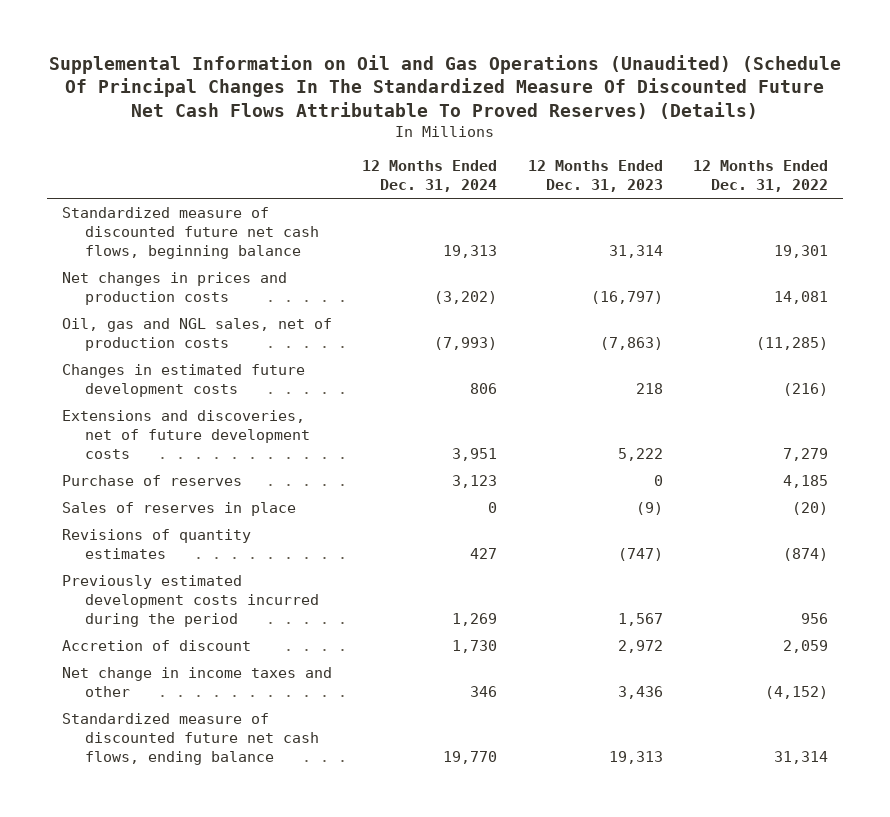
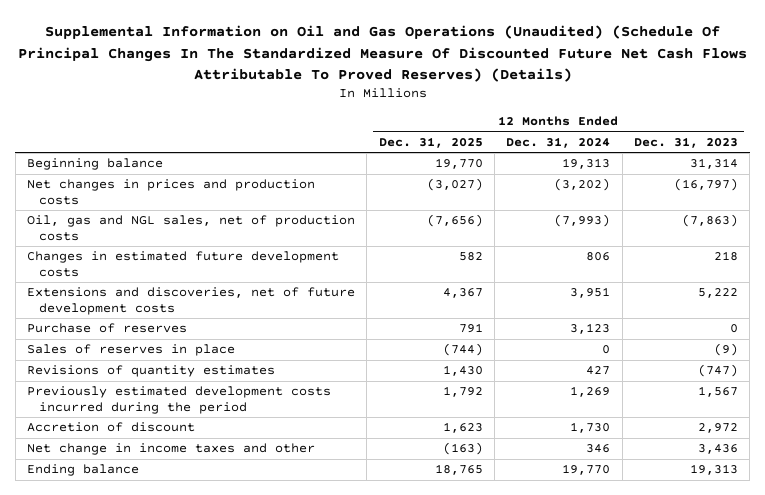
- | 12 Months Ended Dec. 31, 2024 | 12 Months Ended Dec. 31, 2023 | 12 Months Ended Dec. 31, 2022
+ | 12 Months Ended Dec. 31, 2025 | 12 Months Ended Dec. 31, 2024 | 12 Months Ended Dec. 31, 2023
- Standardized measure of discounted future net cash flows, beginning balance | 19,313 | 31,314 | 19,301
+ Beginning balance | 19,770 | 19,313 | 31,314
- Standardized measure of discounted future net cash flows, ending balance | 19,770 | 19,313 | 31,314
+ Ending balance | 18,765 | 19,770 | 19,313

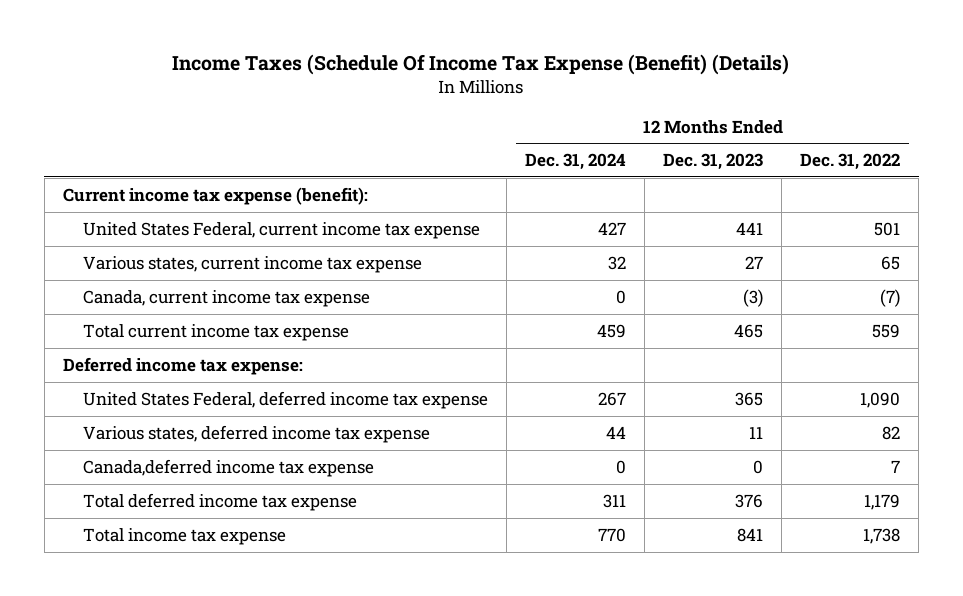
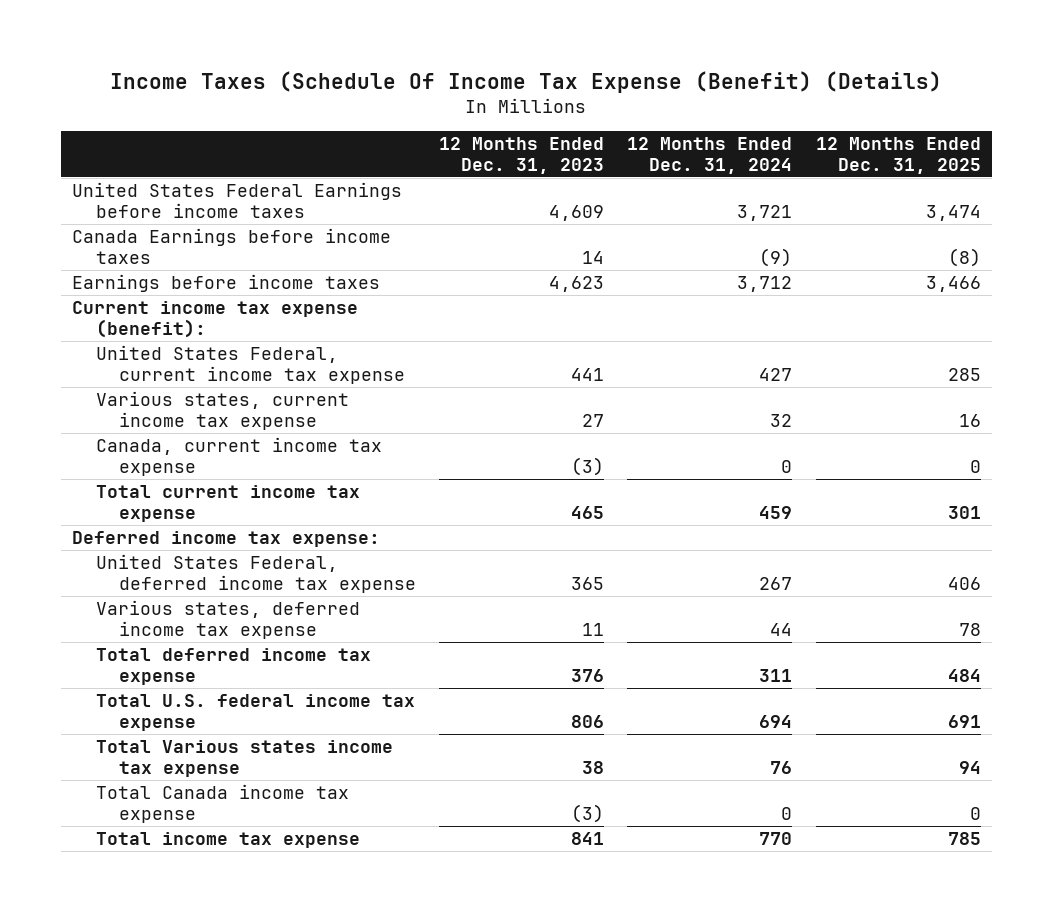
- | 12 Months Ended Dec. 31, 2024 | 12 Months Ended Dec. 31, 2023 | 12 Months Ended Dec. 31, 2022
+ | 12 Months Ended Dec. 31, 2023 | 12 Months Ended Dec. 31, 2024 | 12 Months Ended Dec. 31, 2025
+ United States Federal Earnings before income taxes | 4,609 | 3,721 | 3,474
+ Canada Earnings before income taxes | 14 | (9) | (8)
+ Earnings before income taxes | 4,623 | 3,712 | 3,466
- Canada,deferred income tax expense | 0 | 0 | 7
+ Total U.S. federal income tax expense | 806 | 694 | 691
+ Total Various states income tax expense | 38 | 76 | 94
+ Total Canada income tax expense | (3) | 0 | 0

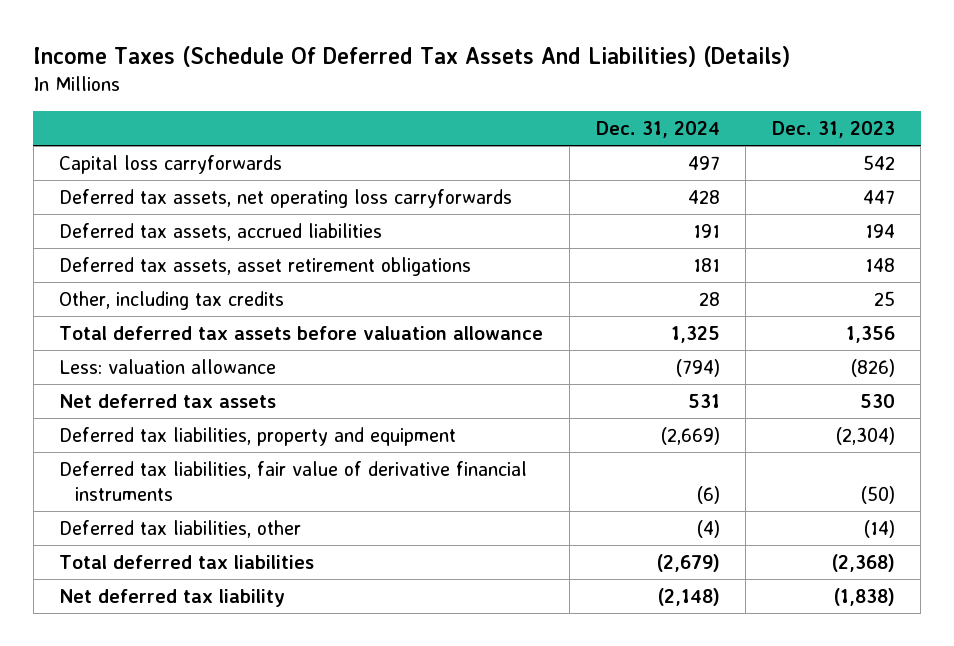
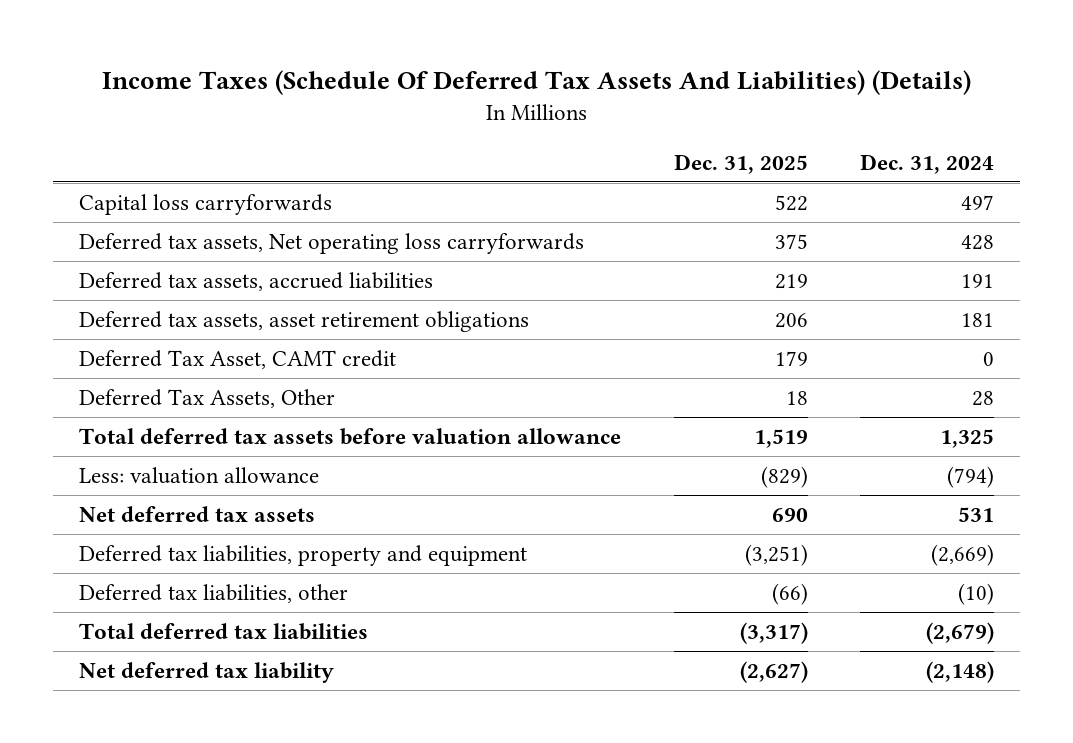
- | Dec. 31, 2024 | Dec. 31, 2023
+ | Dec. 31, 2025 | Dec. 31, 2024
- Deferred tax assets, net operating loss carryforwards | 428 | 447
+ Deferred tax assets, Net operating loss carryforwards | 375 | 428
- Other, including tax credits | 28 | 25
+ Deferred Tax Asset, CAMT credit | 179 | 0
+ Deferred Tax Assets, Other | 18 | 28
- Deferred tax liabilities, fair value of derivative financial instruments | (6) | (50)
- Deferred tax liabilities, other | (4) | (14)
+ Deferred tax liabilities, other | (66) | (10)

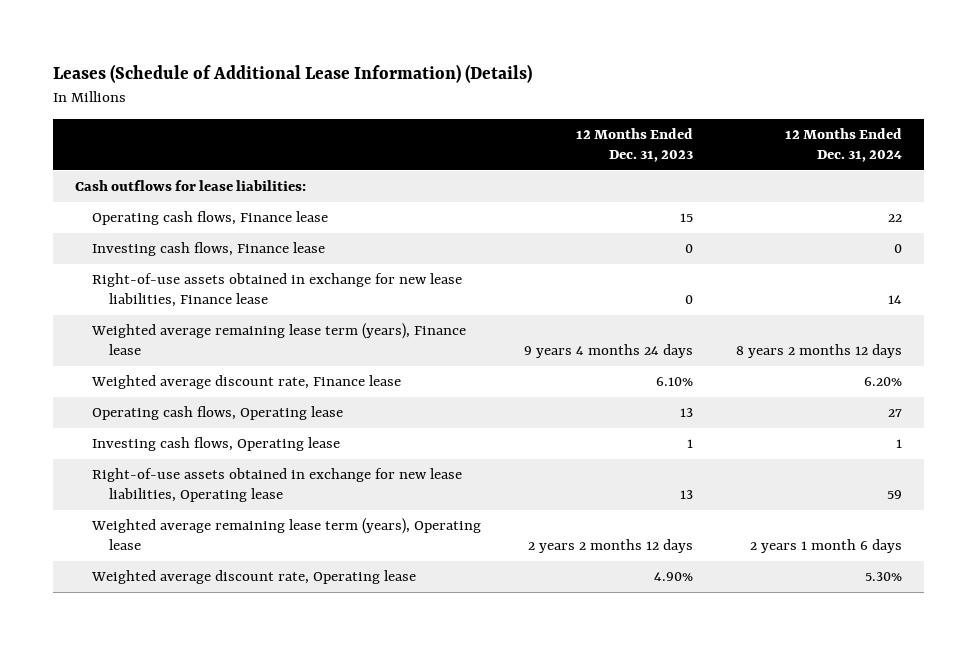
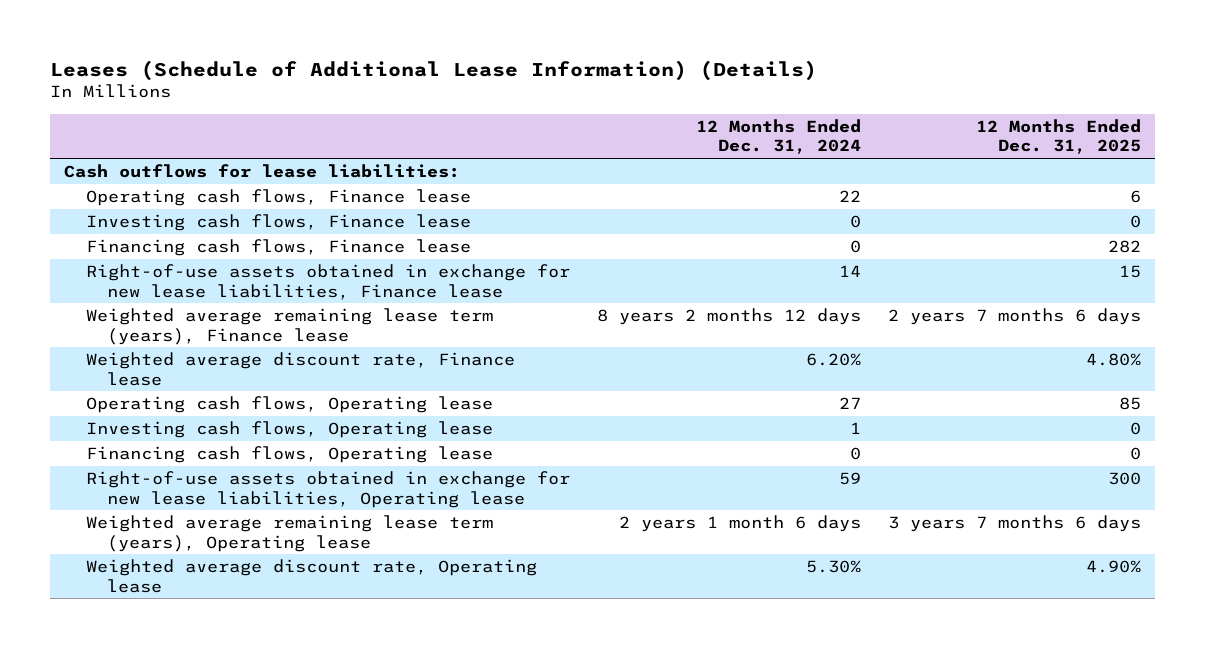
- | 12 Months Ended Dec. 31, 2023 | 12 Months Ended Dec. 31, 2024
+ | 12 Months Ended Dec. 31, 2024 | 12 Months Ended Dec. 31, 2025
+ Financing cash flows, Finance lease | 0 | 282
+ Financing cash flows, Operating lease | 0 | 0

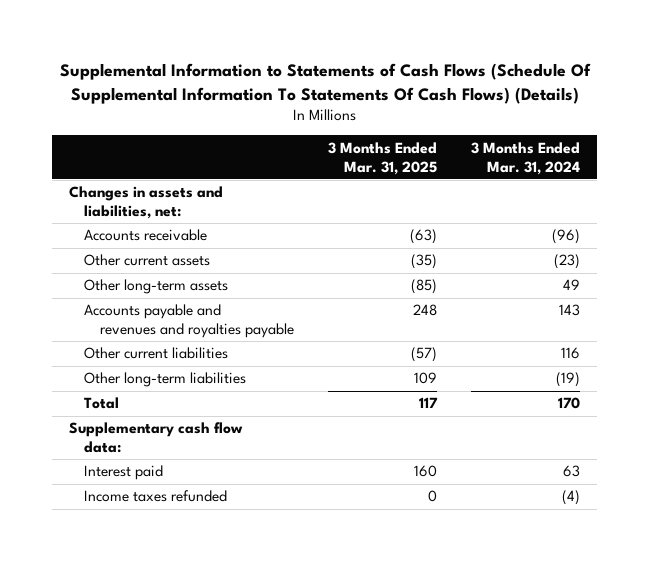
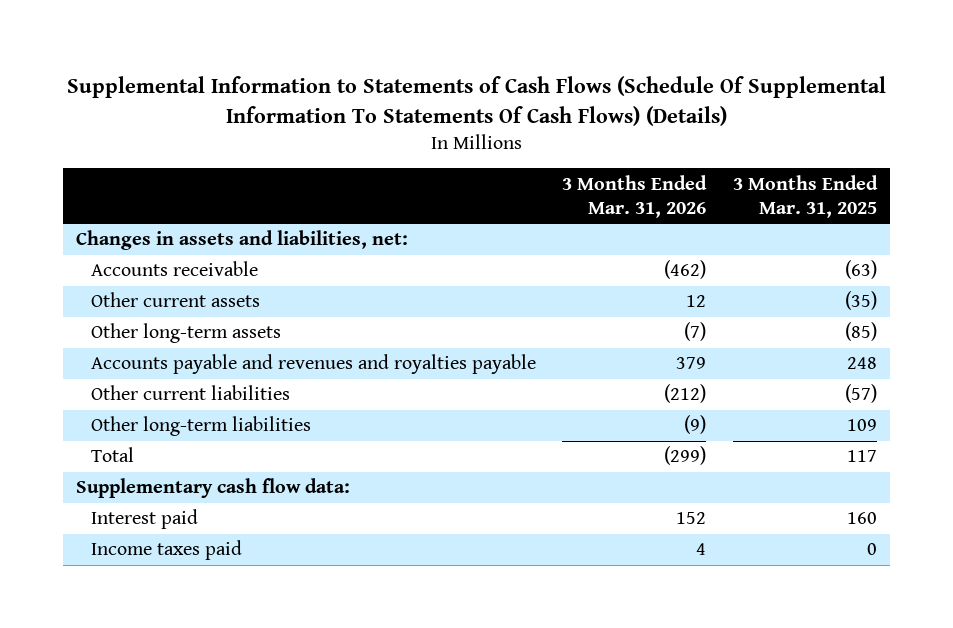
- | 3 Months Ended Mar. 31, 2025 | 3 Months Ended Mar. 31, 2024
+ | 3 Months Ended Mar. 31, 2026 | 3 Months Ended Mar. 31, 2025
- Income taxes refunded | 0 | (4)
+ Income taxes paid | 4 | 0

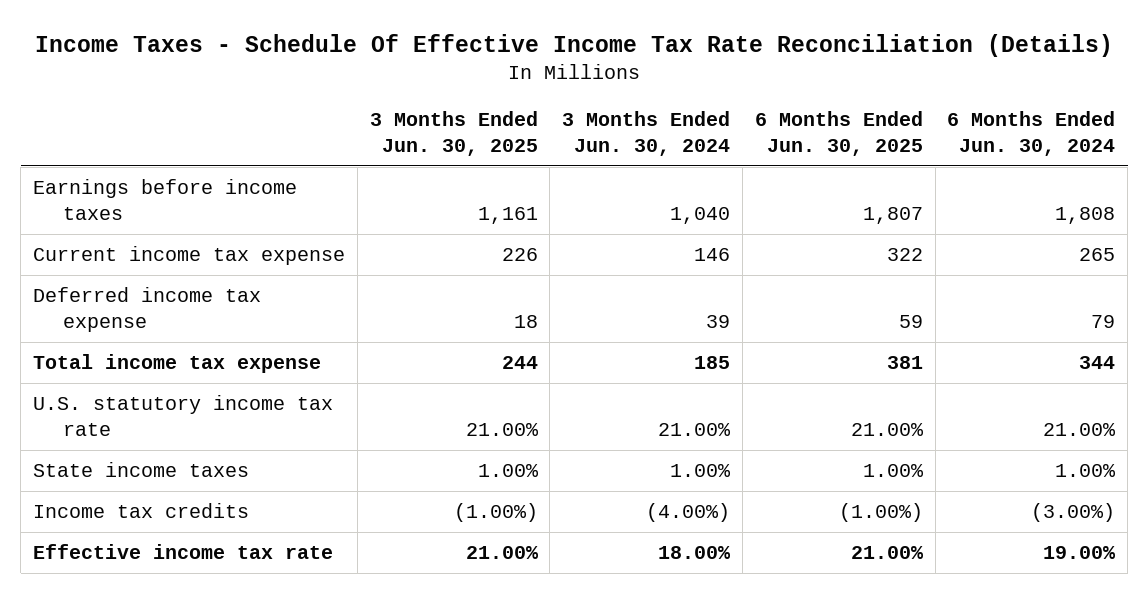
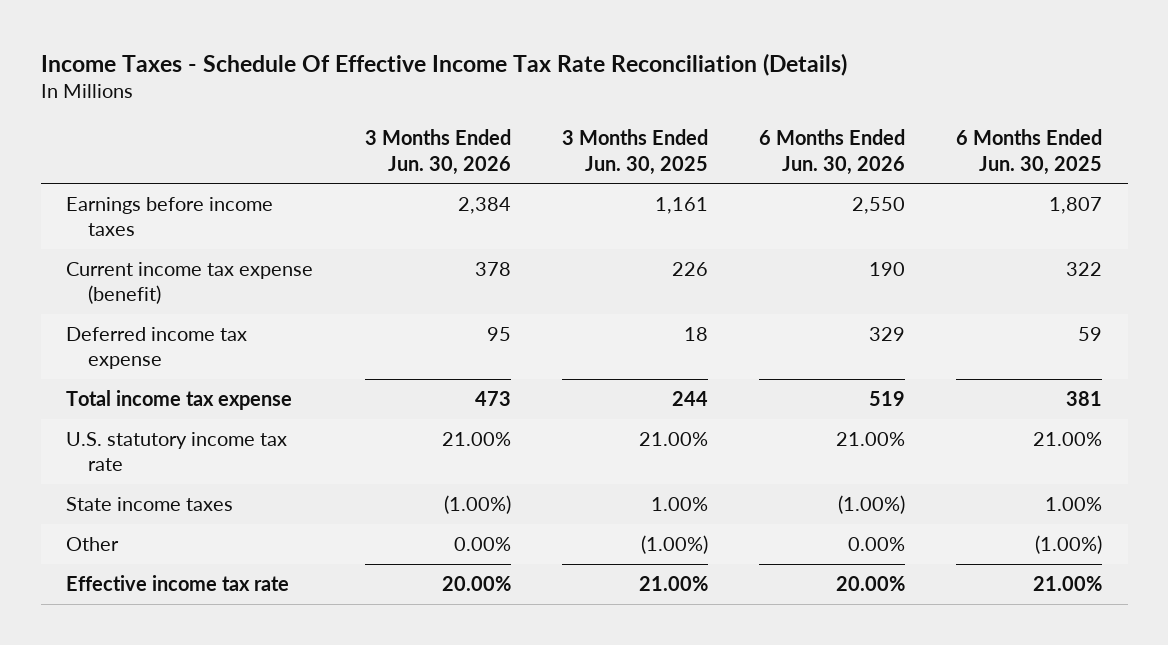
- | 3 Months Ended Jun. 30, 2025 | 3 Months Ended Jun. 30, 2024 | 6 Months Ended Jun. 30, 2025 | 6 Months Ended Jun. 30, 2024
+ | 3 Months Ended Jun. 30, 2026 | 3 Months Ended Jun. 30, 2025 | 6 Months Ended Jun. 30, 2026 | 6 Months Ended Jun. 30, 2025
- Current income tax expense | 226 | 146 | 322 | 265
+ Current income tax expense (benefit) | 378 | 226 | 190 | 322
- Income tax credits | (1.00%) | (4.00%) | (1.00%) | (3.00%)
+ Other | 0.00% | (1.00%) | 0.00% | (1.00%)

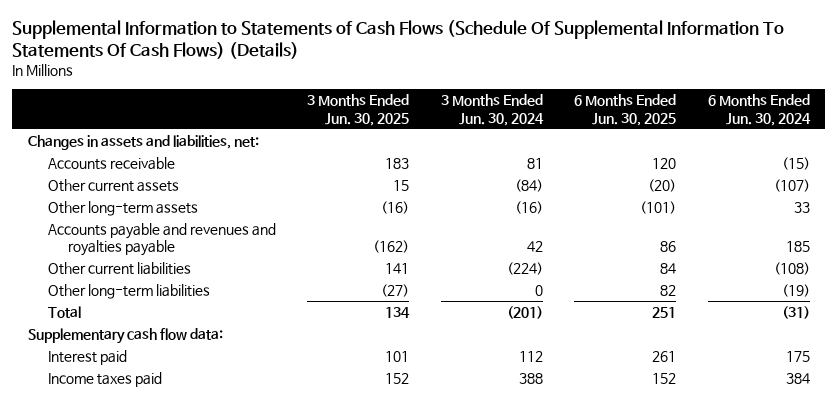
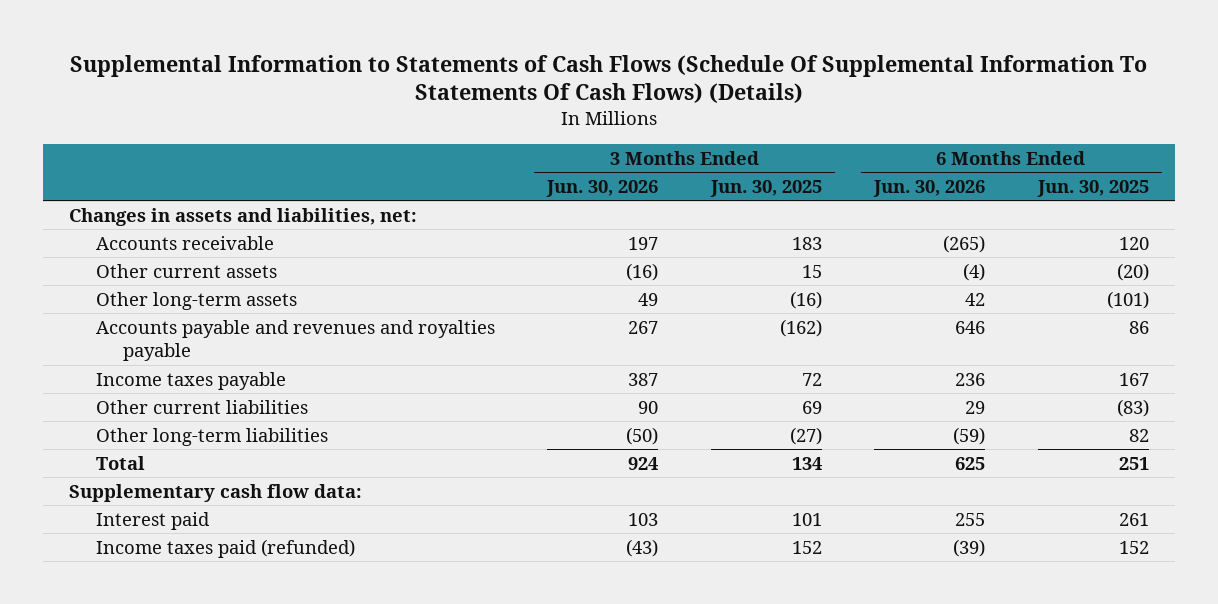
- | 3 Months Ended Jun. 30, 2025 | 3 Months Ended Jun. 30, 2024 | 6 Months Ended Jun. 30, 2025 | 6 Months Ended Jun. 30, 2024
+ | 3 Months Ended Jun. 30, 2026 | 3 Months Ended Jun. 30, 2025 | 6 Months Ended Jun. 30, 2026 | 6 Months Ended Jun. 30, 2025
- Other current liabilities | 141 | (224) | 84 | (108)
+ Income taxes payable | 387 | 72 | 236 | 167
+ Other current liabilities | 90 | 69 | 29 | (83)
- Income taxes paid | 152 | 388 | 152 | 384
+ Income taxes paid (refunded) | (43) | 152 | (39) | 152

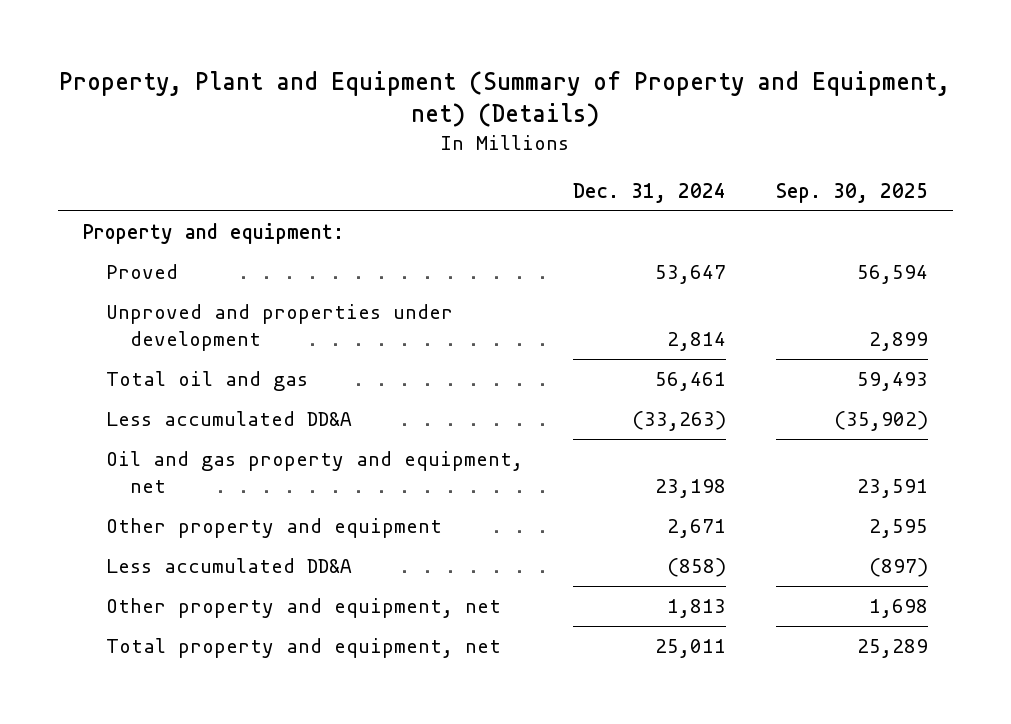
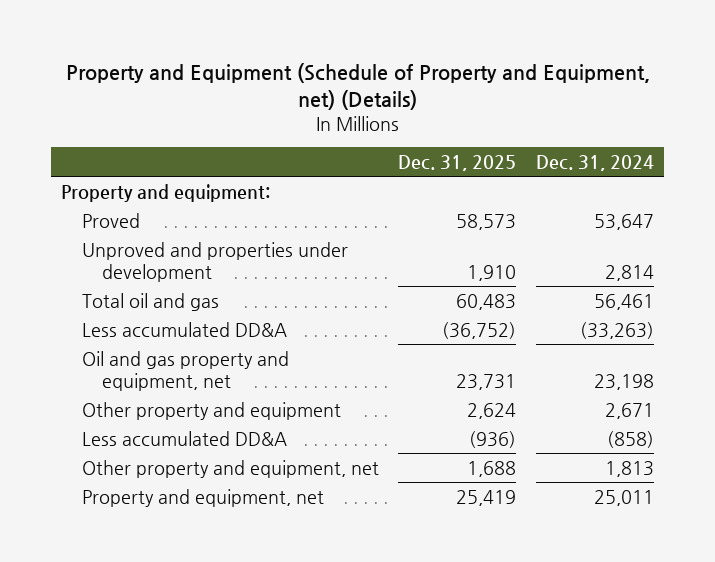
- Property, Plant and Equipment (Summary of Property and Equipment, net) (Details)
+ Property and Equipment (Schedule of Property and Equipment, net) (Details)
- | Dec. 31, 2024 | Sep. 30, 2025
+ | Dec. 31, 2025 | Dec. 31, 2024
- Total property and equipment, net | 25,011 | 25,289
+ Property and equipment, net | 25,419 | 25,011

